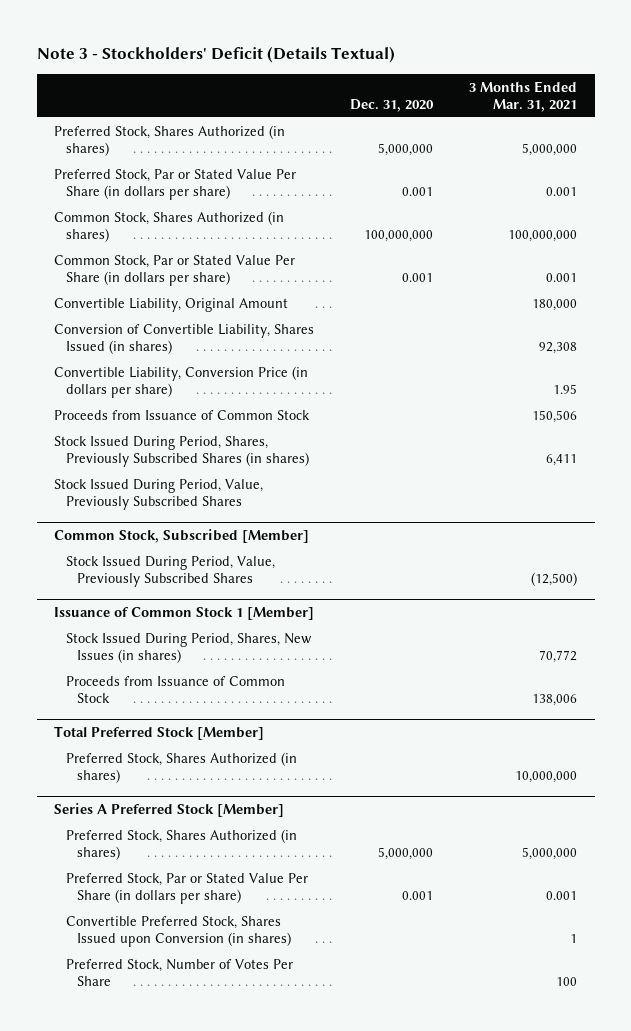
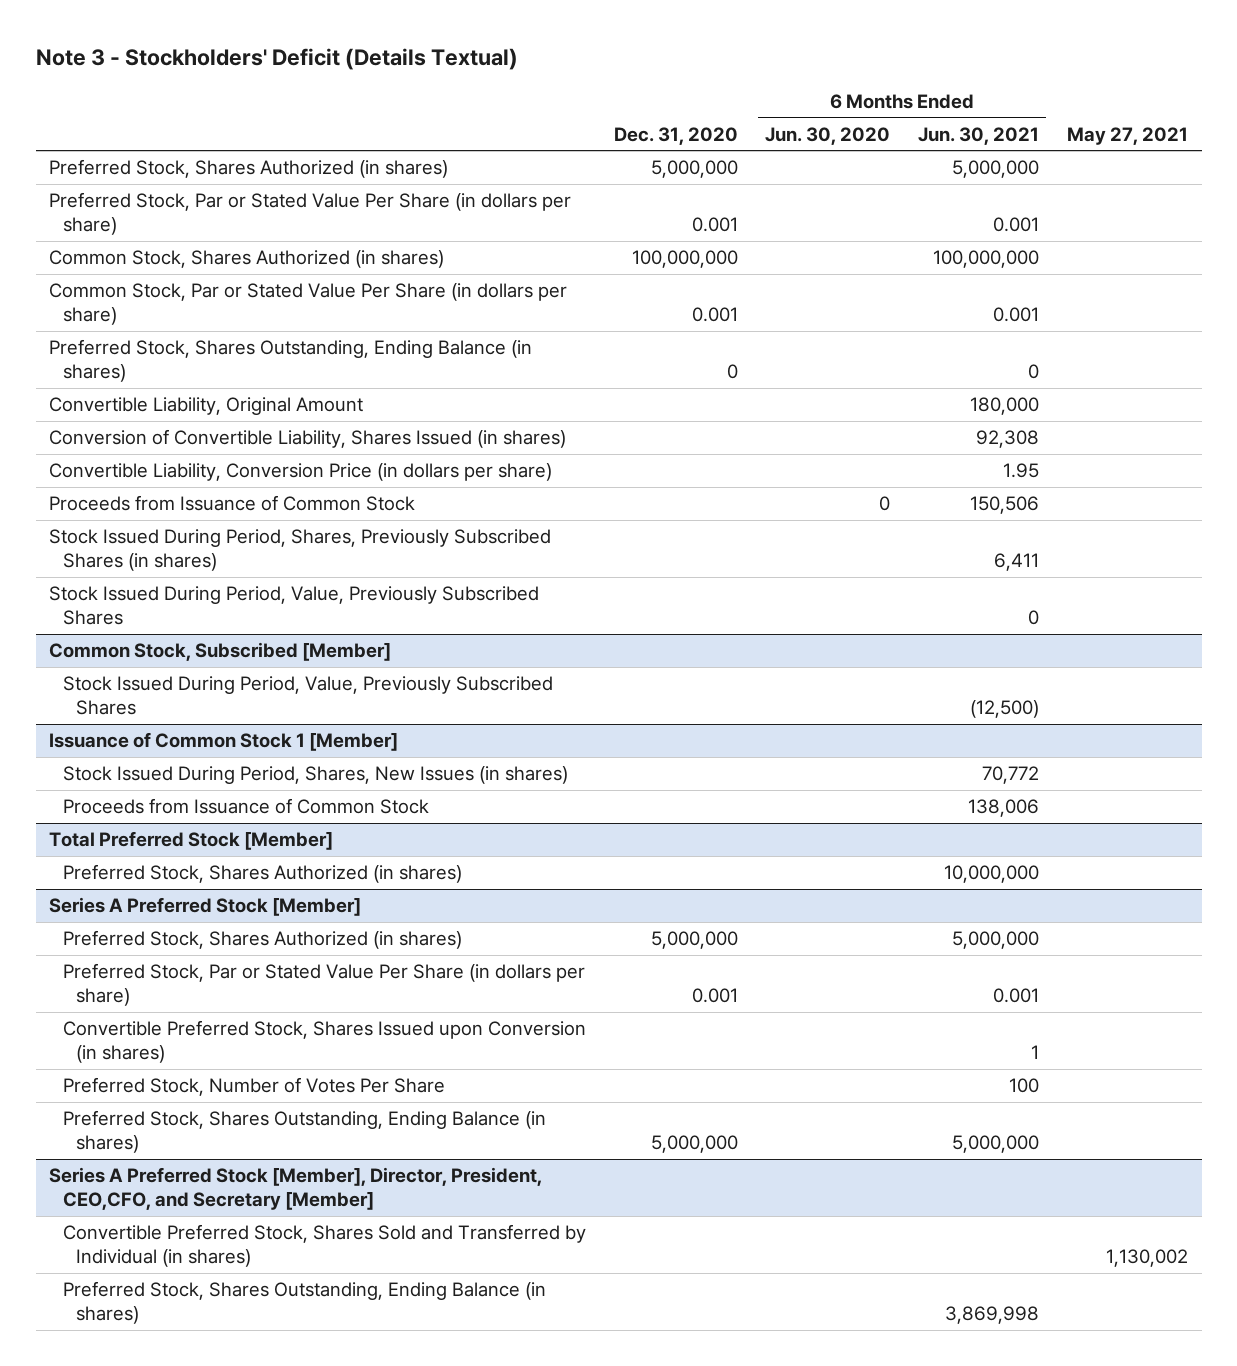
- | Dec. 31, 2020 | 3 Months Ended Mar. 31, 2021
+ | Dec. 31, 2020 | 6 Months Ended Jun. 30, 2020 | 6 Months Ended Jun. 30, 2021 | May 27, 2021
+ Preferred Stock, Shares Outstanding, Ending Balance (in shares) | 0 | | 0 |
@ Series A Preferred Stock [Member]
+ Preferred Stock, Shares Outstanding, Ending Balance (in shares) | 5,000,000 | | 5,000,000 |
+ Series A Preferred Stock [Member], Director, President, CEO,CFO, and Secretary [Member]
+ Convertible Preferred Stock, Shares Sold and Transferred by Individual (in shares) | | | | 1,130,002
+ Preferred Stock, Shares Outstanding, Ending Balance (in shares) | | | 3,869,998 |

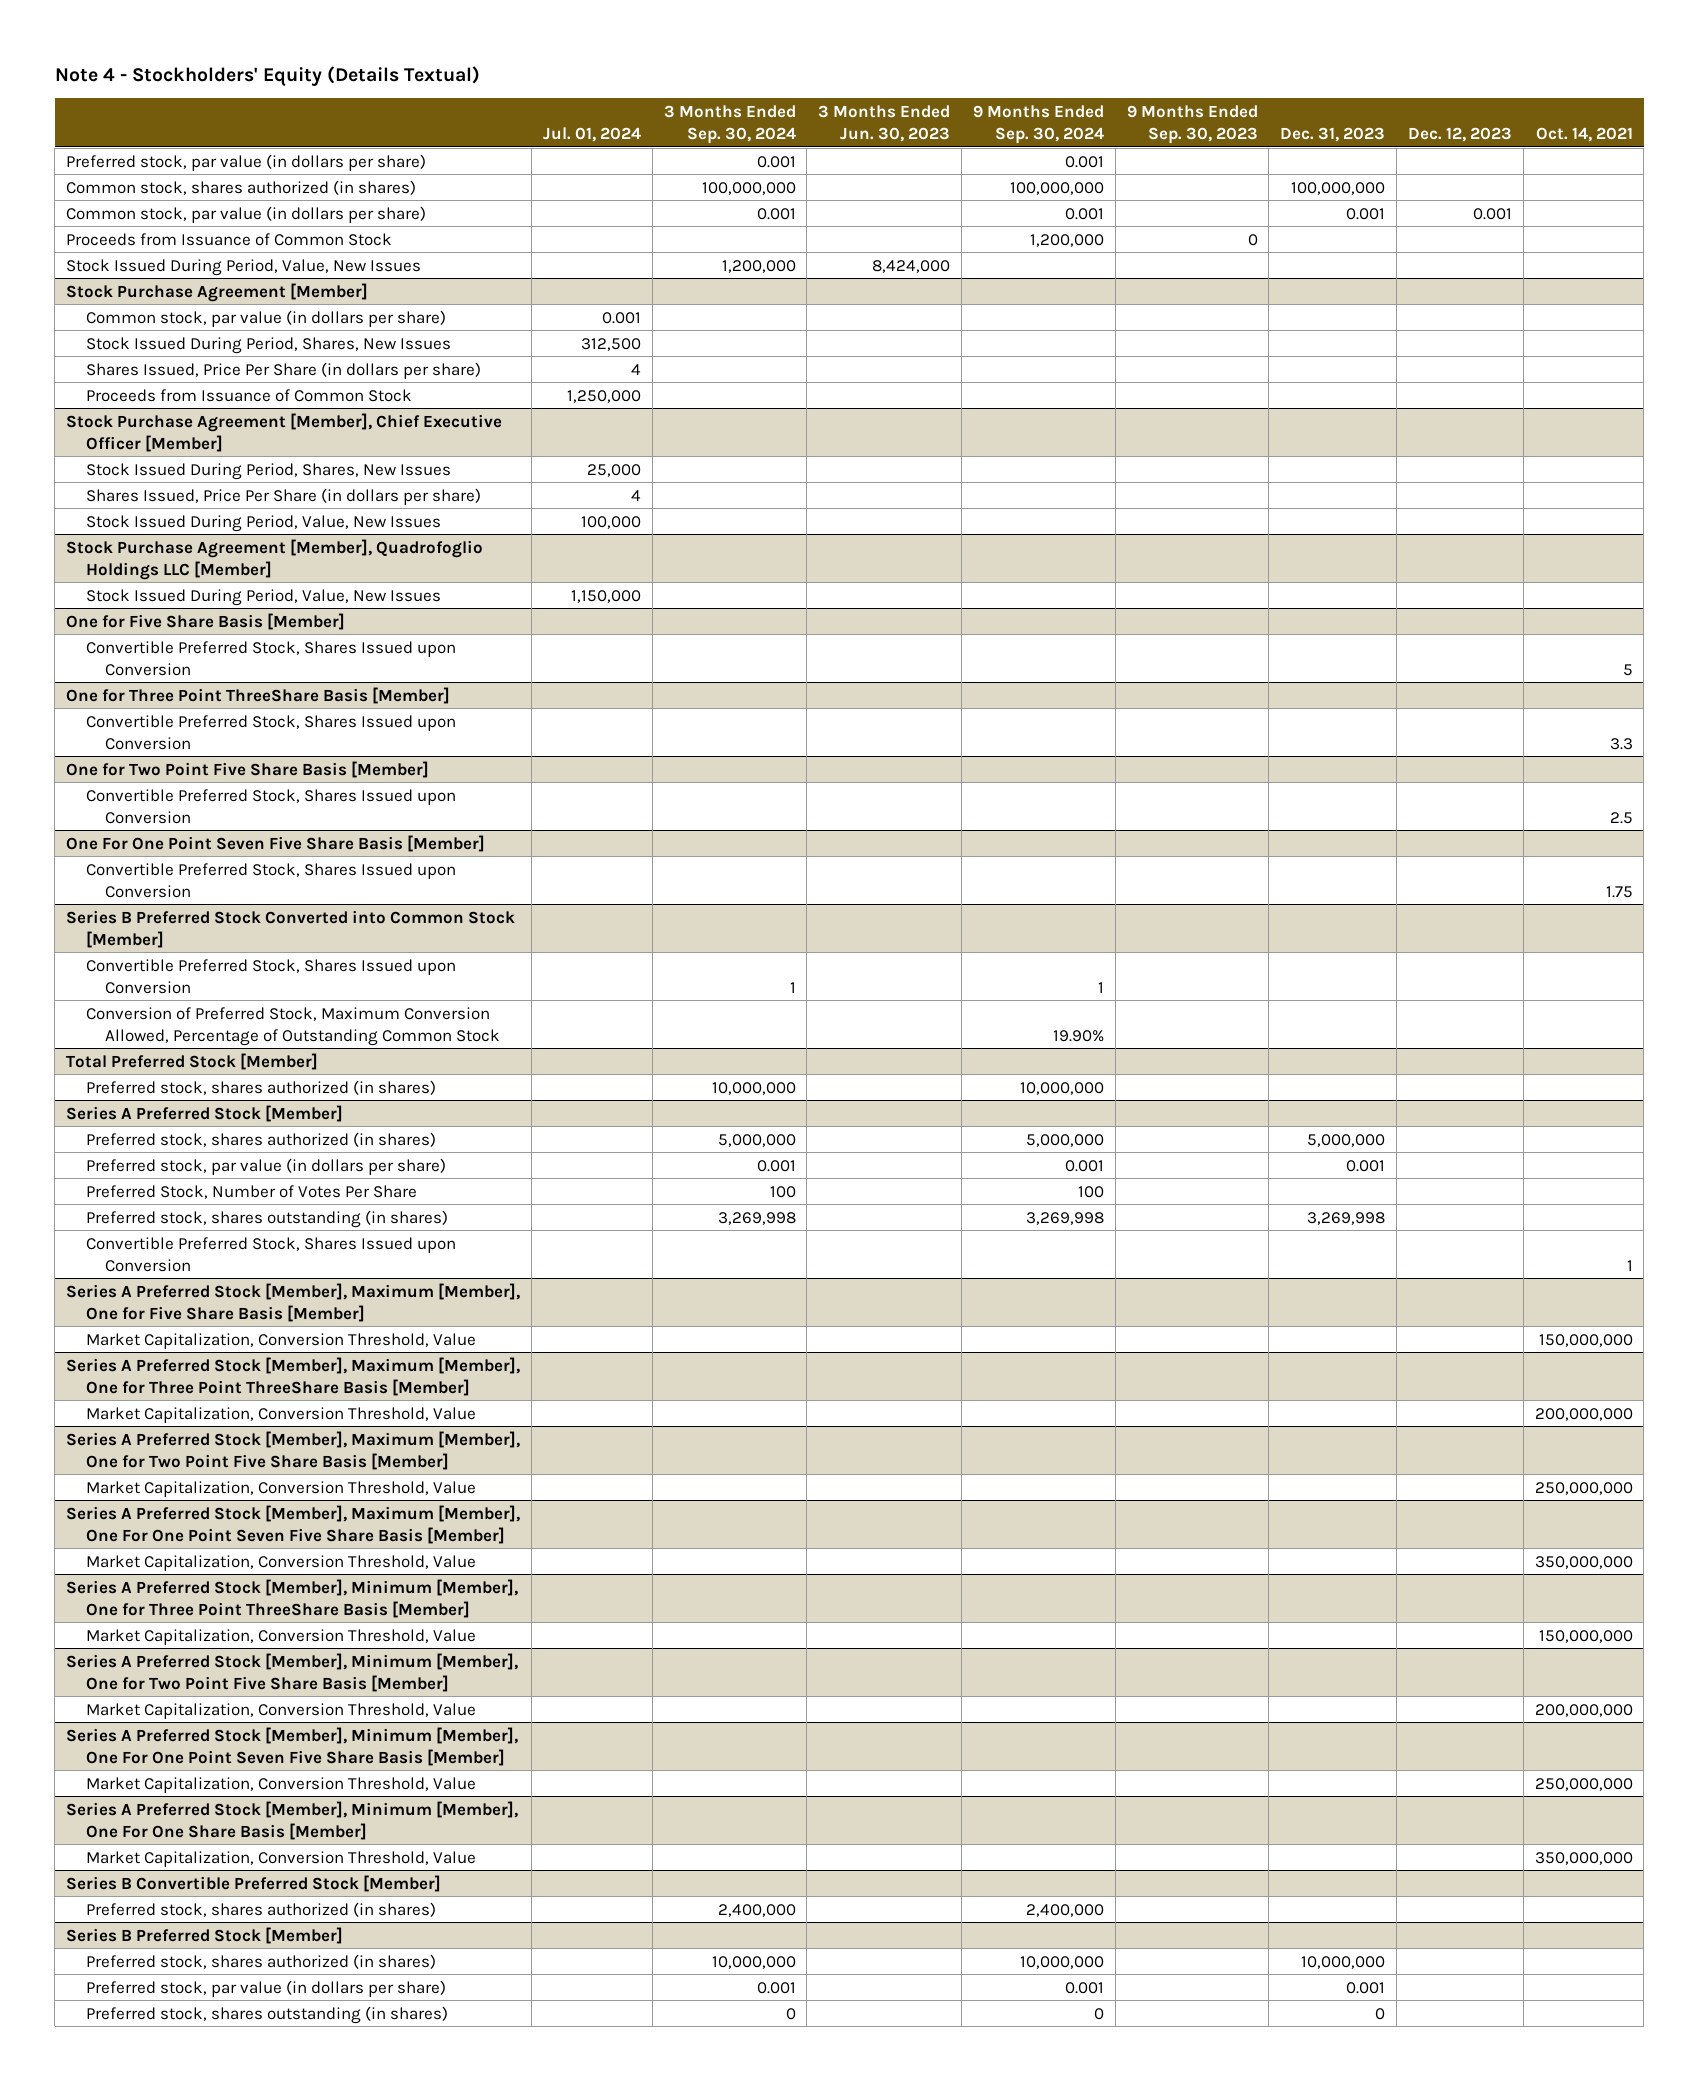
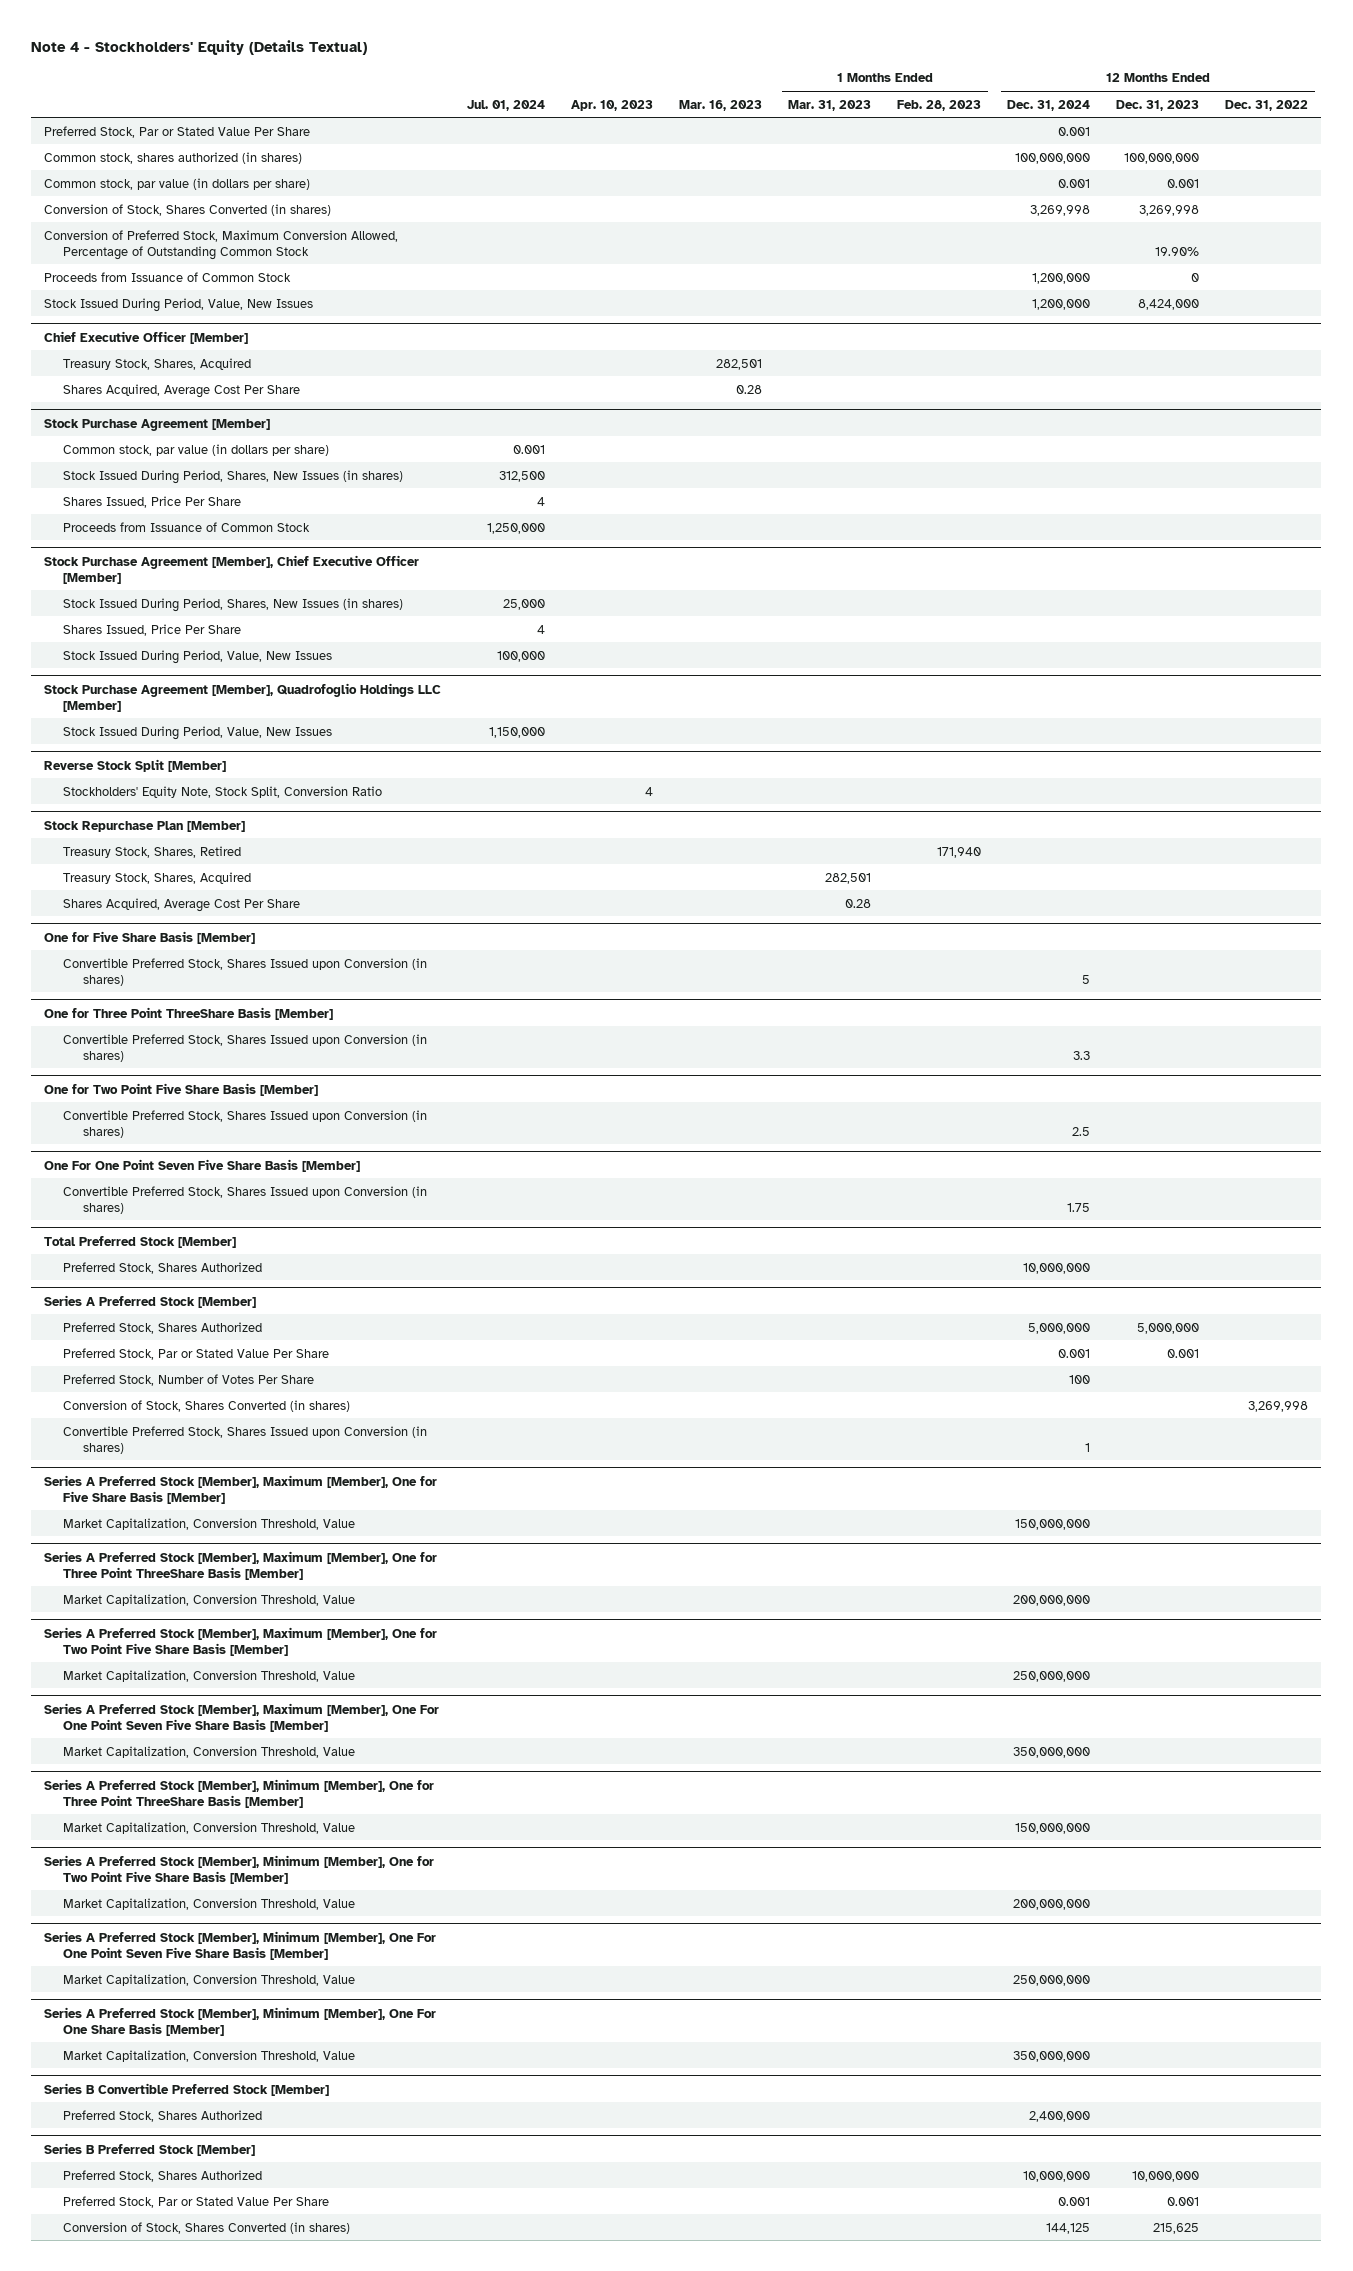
- | Jul. 01, 2024 | 3 Months Ended Sep. 30, 2024 | 3 Months Ended Jun. 30, 2023 | 9 Months Ended Sep. 30, 2024 | 9 Months Ended Sep. 30, 2023 | Dec. 31, 2023 | Dec. 12, 2023 | Oct. 14, 2021
+ | Jul. 01, 2024 | Apr. 10, 2023 | Mar. 16, 2023 | 1 Months Ended Mar. 31, 2023 | 1 Months Ended Feb. 28, 2023 | 12 Months Ended Dec. 31, 2024 | 12 Months Ended Dec. 31, 2023 | 12 Months Ended Dec. 31, 2022
- Preferred stock, par value (in dollars per share) | | 0.001 | | 0.001 | | | |
+ Preferred Stock, Par or Stated Value Per Share | | | | | | 0.001 | |
+ Conversion of Stock, Shares Converted (in shares) | | | | | | 3,269,998 | 3,269,998 |
+ Conversion of Preferred Stock, Maximum Conversion Allowed, Percentage of Outstanding Common Stock | | | | | | | 19.90% |
+ Chief Executive Officer [Member]
+ Treasury Stock, Shares, Acquired | | | 282,501 | | | | |
+ Shares Acquired, Average Cost Per Share | | | 0.28 | | | | |
@ Stock Purchase Agreement [Member]
- Stock Issued During Period, Shares, New Issues | 312,500 | | | | | | |
- Shares Issued, Price Per Share (in dollars per share) | 4 | | | | | | |
+ Stock Issued During Period, Shares, New Issues (in shares) | 312,500 | | | | | | |
+ Shares Issued, Price Per Share | 4 | | | | | | |
@ Stock Purchase Agreement [Member], Chief Executive Officer [Member]
- Stock Issued During Period, Shares, New Issues | 25,000 | | | | | | |
- Shares Issued, Price Per Share (in dollars per share) | 4 | | | | | | |
+ Stock Issued During Period, Shares, New Issues (in shares) | 25,000 | | | | | | |
+ Shares Issued, Price Per Share | 4 | | | | | | |
+ Reverse Stock Split [Member]
+ Stockholders' Equity Note, Stock Split, Conversion Ratio | | 4 | | | | | |
+ Stock Repurchase Plan [Member]
+ Treasury Stock, Shares, Retired | | | | | 171,940 | | |
+ Treasury Stock, Shares, Acquired | | | | 282,501 | | | |
+ Shares Acquired, Average Cost Per Share | | | | 0.28 | | | |
@ One for Five Share Basis [Member]
- Convertible Preferred Stock, Shares Issued upon Conversion | | | | | | | | 5
+ Convertible Preferred Stock, Shares Issued upon Conversion (in shares) | | | | | | 5 | |
@ One for Three Point ThreeShare Basis [Member]
- Convertible Preferred Stock, Shares Issued upon Conversion | | | | | | | | 3.3
+ Convertible Preferred Stock, Shares Issued upon Conversion (in shares) | | | | | | 3.3 | |
@ One for Two Point Five Share Basis [Member]
- Convertible Preferred Stock, Shares Issued upon Conversion | | | | | | | | 2.5
+ Convertible Preferred Stock, Shares Issued upon Conversion (in shares) | | | | | | 2.5 | |
@ One For One Point Seven Five Share Basis [Member]
- Convertible Preferred Stock, Shares Issued upon Conversion | | | | | | | | 1.75
- Series B Preferred Stock Converted into Common Stock [Member]
- Convertible Preferred Stock, Shares Issued upon Conversion | | 1 | | 1 | | | |
- Conversion of Preferred Stock, Maximum Conversion Allowed, Percentage of Outstanding Common Stock | | | | 19.90% | | | |
@ One For One Point Seven Five Share Basis [Member]
+ Convertible Preferred Stock, Shares Issued upon Conversion (in shares) | | | | | | 1.75 | |
@ Total Preferred Stock [Member]
- Preferred stock, shares authorized (in shares) | | 10,000,000 | | 10,000,000 | | | |
+ Preferred Stock, Shares Authorized | | | | | | 10,000,000 | |
@ Series A Preferred Stock [Member]
- Preferred stock, shares authorized (in shares) | | 5,000,000 | | 5,000,000 | | 5,000,000 | |
- Preferred stock, par value (in dollars per share) | | 0.001 | | 0.001 | | 0.001 | |
+ Preferred Stock, Shares Authorized | | | | | | 5,000,000 | 5,000,000 |
+ Preferred Stock, Par or Stated Value Per Share | | | | | | 0.001 | 0.001 |
- Preferred stock, shares outstanding (in shares) | | 3,269,998 | | 3,269,998 | | 3,269,998 | |
- Convertible Preferred Stock, Shares Issued upon Conversion | | | | | | | | 1
+ Conversion of Stock, Shares Converted (in shares) | | | | | | | | 3,269,998
+ Convertible Preferred Stock, Shares Issued upon Conversion (in shares) | | | | | | 1 | |
@ Series B Convertible Preferred Stock [Member]
- Preferred stock, shares authorized (in shares) | | 2,400,000 | | 2,400,000 | | | |
+ Preferred Stock, Shares Authorized | | | | | | 2,400,000 | |
@ Series B Preferred Stock [Member]
- Preferred stock, shares authorized (in shares) | | 10,000,000 | | 10,000,000 | | 10,000,000 | |
- Preferred stock, par value (in dollars per share) | | 0.001 | | 0.001 | | 0.001 | |
- Preferred stock, shares outstanding (in shares) | | 0 | | 0 | | 0 | |
+ Preferred Stock, Shares Authorized | | | | | | 10,000,000 | 10,000,000 |
+ Preferred Stock, Par or Stated Value Per Share | | | | | | 0.001 | 0.001 |
+ Conversion of Stock, Shares Converted (in shares) | | | | | | 144,125 | 215,625 |

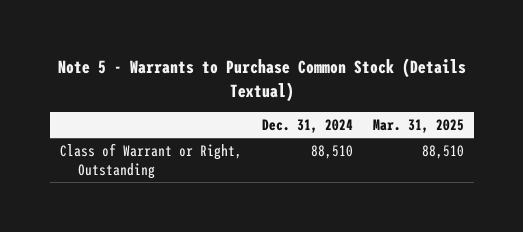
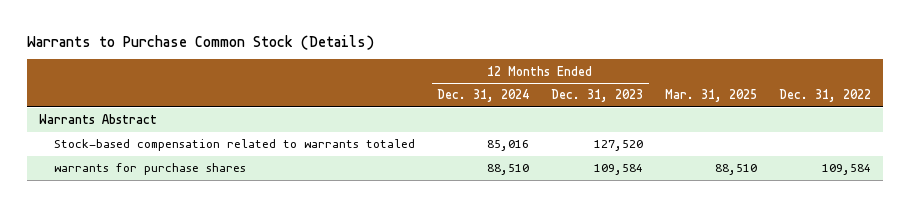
- Note 5 - Warrants to Purchase Common Stock (Details Textual)
+ Warrants to Purchase Common Stock (Details)
- | Dec. 31, 2024 | Mar. 31, 2025
+ | 12 Months Ended Dec. 31, 2024 | 12 Months Ended Dec. 31, 2023 | Mar. 31, 2025 | Dec. 31, 2022
- Class of Warrant or Right, Outstanding | 88,510 | 88,510
+ Warrants Abstract
+ Stock-based compensation related to warrants totaled | 85,016 | 127,520 | |
+ warrants for purchase shares | 88,510 | 109,584 | 88,510 | 109,584

